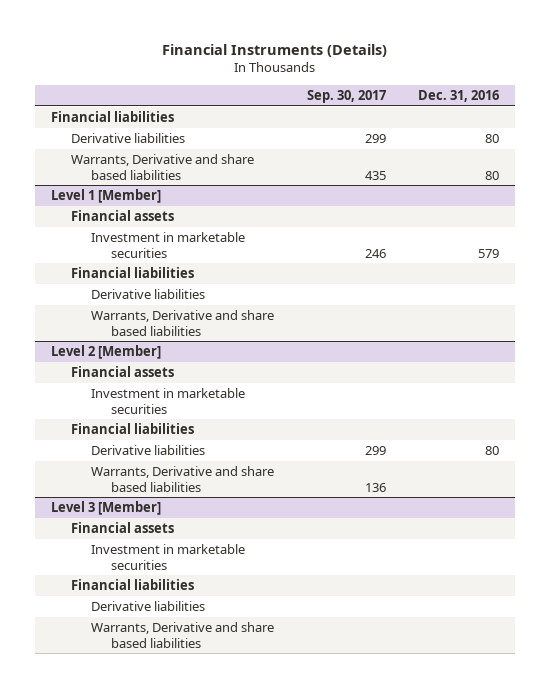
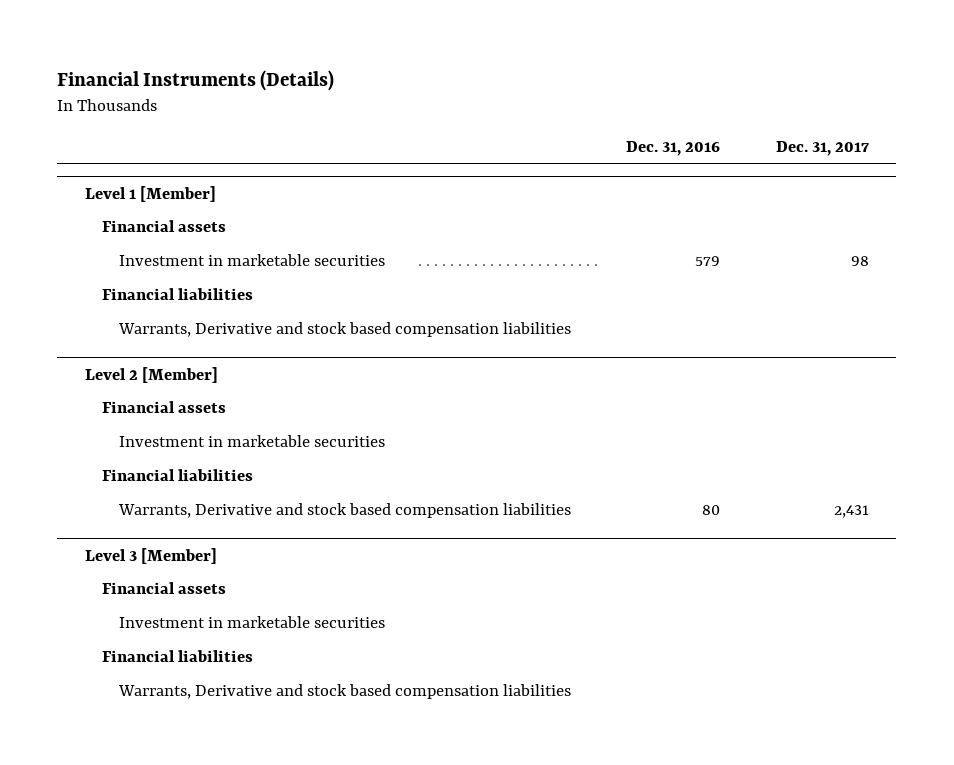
- | Sep. 30, 2017 | Dec. 31, 2016
+ | Dec. 31, 2016 | Dec. 31, 2017
- Financial liabilities
- Derivative liabilities | 299 | 80
- Warrants, Derivative and share based liabilities | 435 | 80
@ Level 1 [Member]
- Derivative liabilities
- Warrants, Derivative and share based liabilities
+ Warrants, Derivative and stock based compensation liabilities
@ Level 2 [Member]
- Derivative liabilities | 299 | 80
- Warrants, Derivative and share based liabilities | 136 |
+ Warrants, Derivative and stock based compensation liabilities | 80 | 2,431
@ Level 3 [Member]
- Derivative liabilities
- Warrants, Derivative and share based liabilities
+ Warrants, Derivative and stock based compensation liabilities

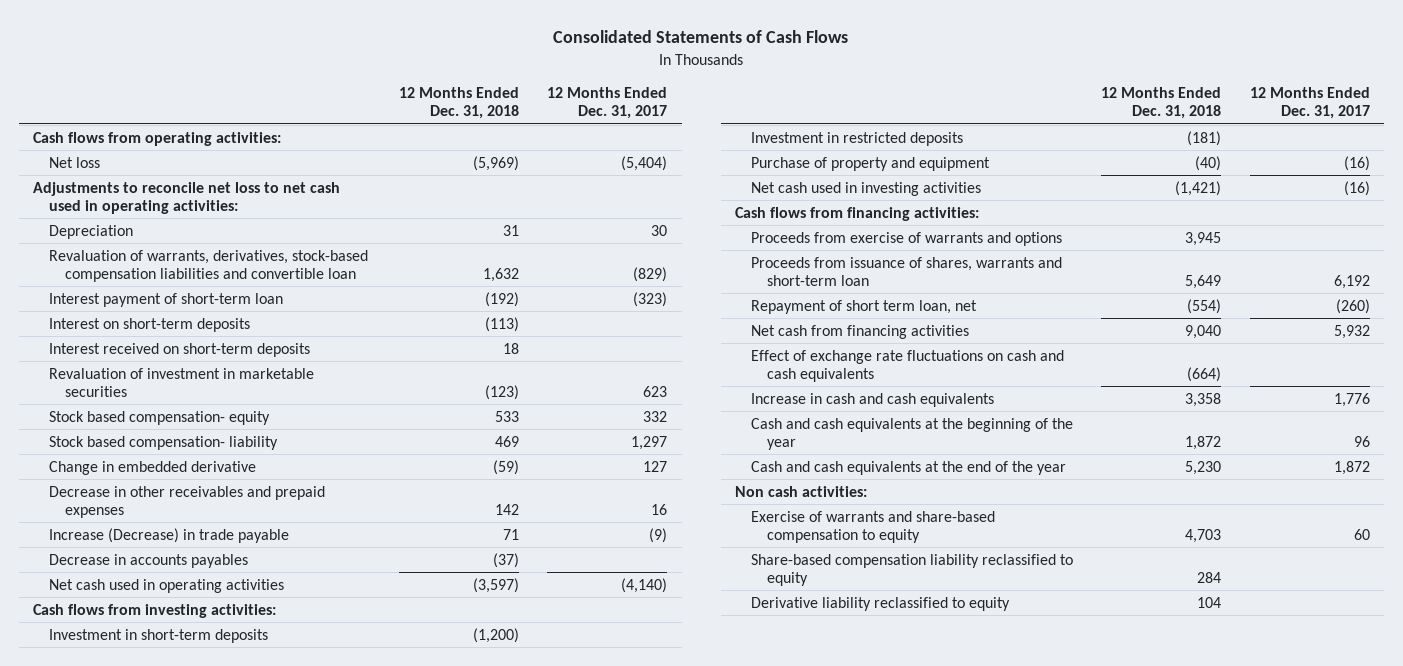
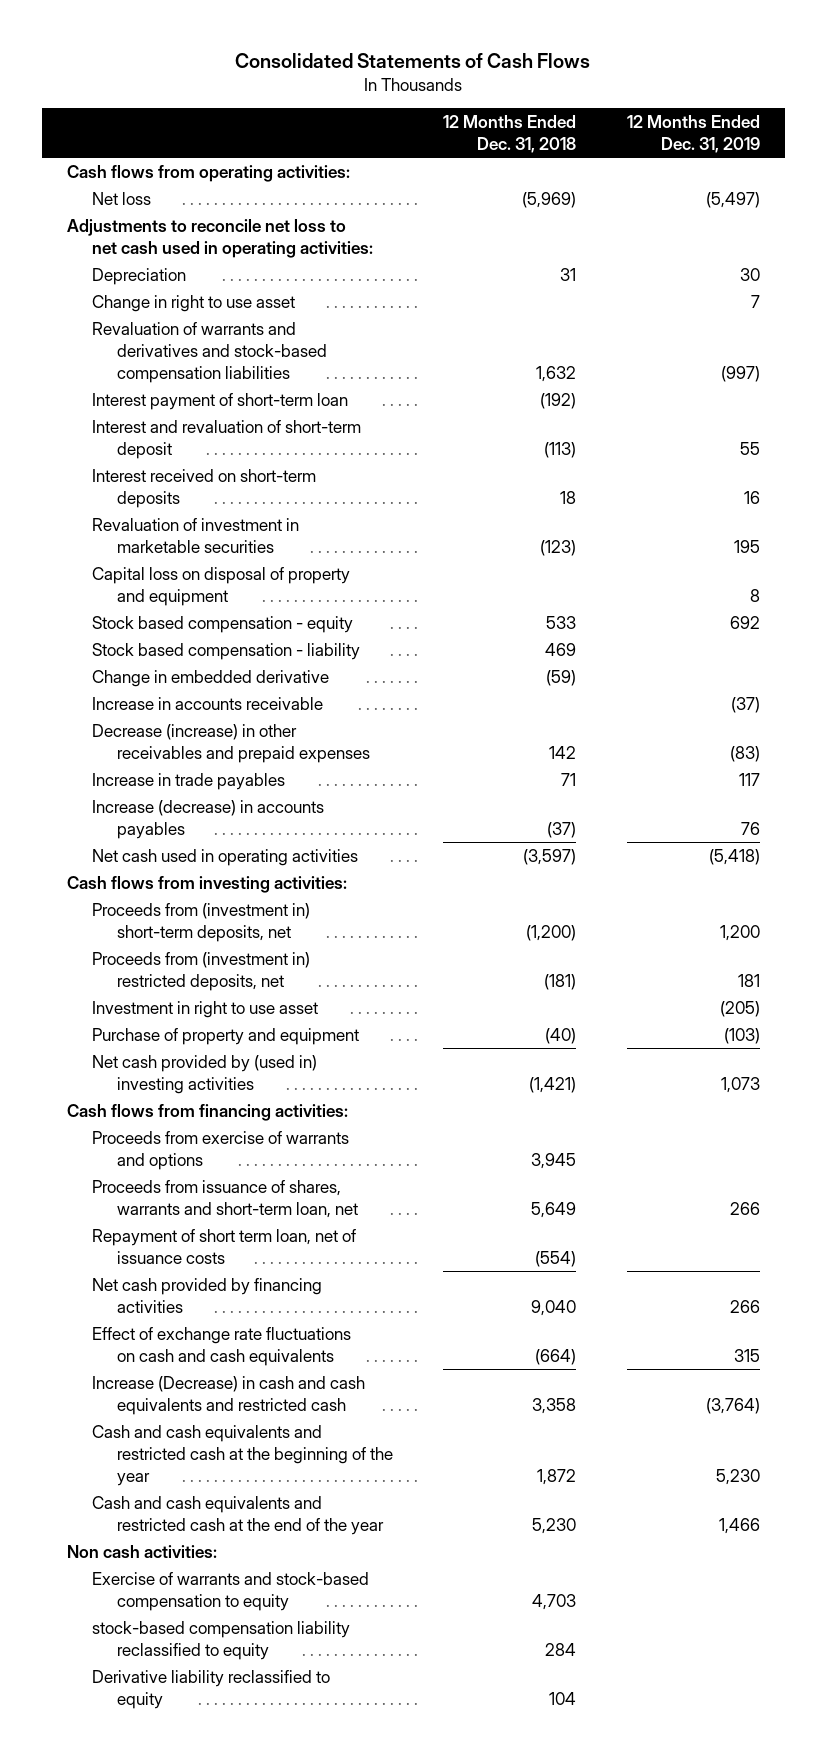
- | 12 Months Ended Dec. 31, 2018 | 12 Months Ended Dec. 31, 2017
+ | 12 Months Ended Dec. 31, 2018 | 12 Months Ended Dec. 31, 2019
- Revaluation of warrants, derivatives, stock-based compensation liabilities and convertible loan | 1,632 | (829)
+ Change in right to use asset | | 7
+ Revaluation of warrants and derivatives and stock-based compensation liabilities | 1,632 | (997)
- Interest on short-term deposits | (113) |
+ Interest and revaluation of short-term deposit | (113) | 55
- Stock based compensation- equity | 533 | 332
- Stock based compensation- liability | 469 | 1,297
+ Capital loss on disposal of property and equipment | | 8
+ Stock based compensation - equity | 533 | 692
+ Stock based compensation - liability | 469 |
- Decrease in other receivables and prepaid expenses | 142 | 16
- Increase (Decrease) in trade payable | 71 | (9)
- Decrease in accounts payables | (37) |
+ Increase in accounts receivable | | (37)
+ Decrease (increase) in other receivables and prepaid expenses | 142 | (83)
+ Increase in trade payables | 71 | 117
+ Increase (decrease) in accounts payables | (37) | 76
- Investment in short-term deposits | (1,200) |
- Investment in restricted deposits | (181) |
+ Proceeds from (investment in) short-term deposits, net | (1,200) | 1,200
+ Proceeds from (investment in) restricted deposits, net | (181) | 181
+ Investment in right to use asset | | (205)
- Net cash used in investing activities | (1,421) | (16)
+ Net cash provided by (used in) investing activities | (1,421) | 1,073
- Proceeds from issuance of shares, warrants and short-term loan | 5,649 | 6,192
- Repayment of short term loan, net | (554) | (260)
- Net cash from financing activities | 9,040 | 5,932
+ Proceeds from issuance of shares, warrants and short-term loan, net | 5,649 | 266
+ Repayment of short term loan, net of issuance costs | (554) |
+ Net cash provided by financing activities | 9,040 | 266
- Increase in cash and cash equivalents | 3,358 | 1,776
- Cash and cash equivalents at the beginning of the year | 1,872 | 96
- Cash and cash equivalents at the end of the year | 5,230 | 1,872
+ Increase (Decrease) in cash and cash equivalents and restricted cash | 3,358 | (3,764)
+ Cash and cash equivalents and restricted cash at the beginning of the year | 1,872 | 5,230
+ Cash and cash equivalents and restricted cash at the end of the year | 5,230 | 1,466
- Exercise of warrants and share-based compensation to equity | 4,703 | 60
- Share-based compensation liability reclassified to equity | 284 |
+ Exercise of warrants and stock-based compensation to equity | 4,703 |
+ stock-based compensation liability reclassified to equity | 284 |

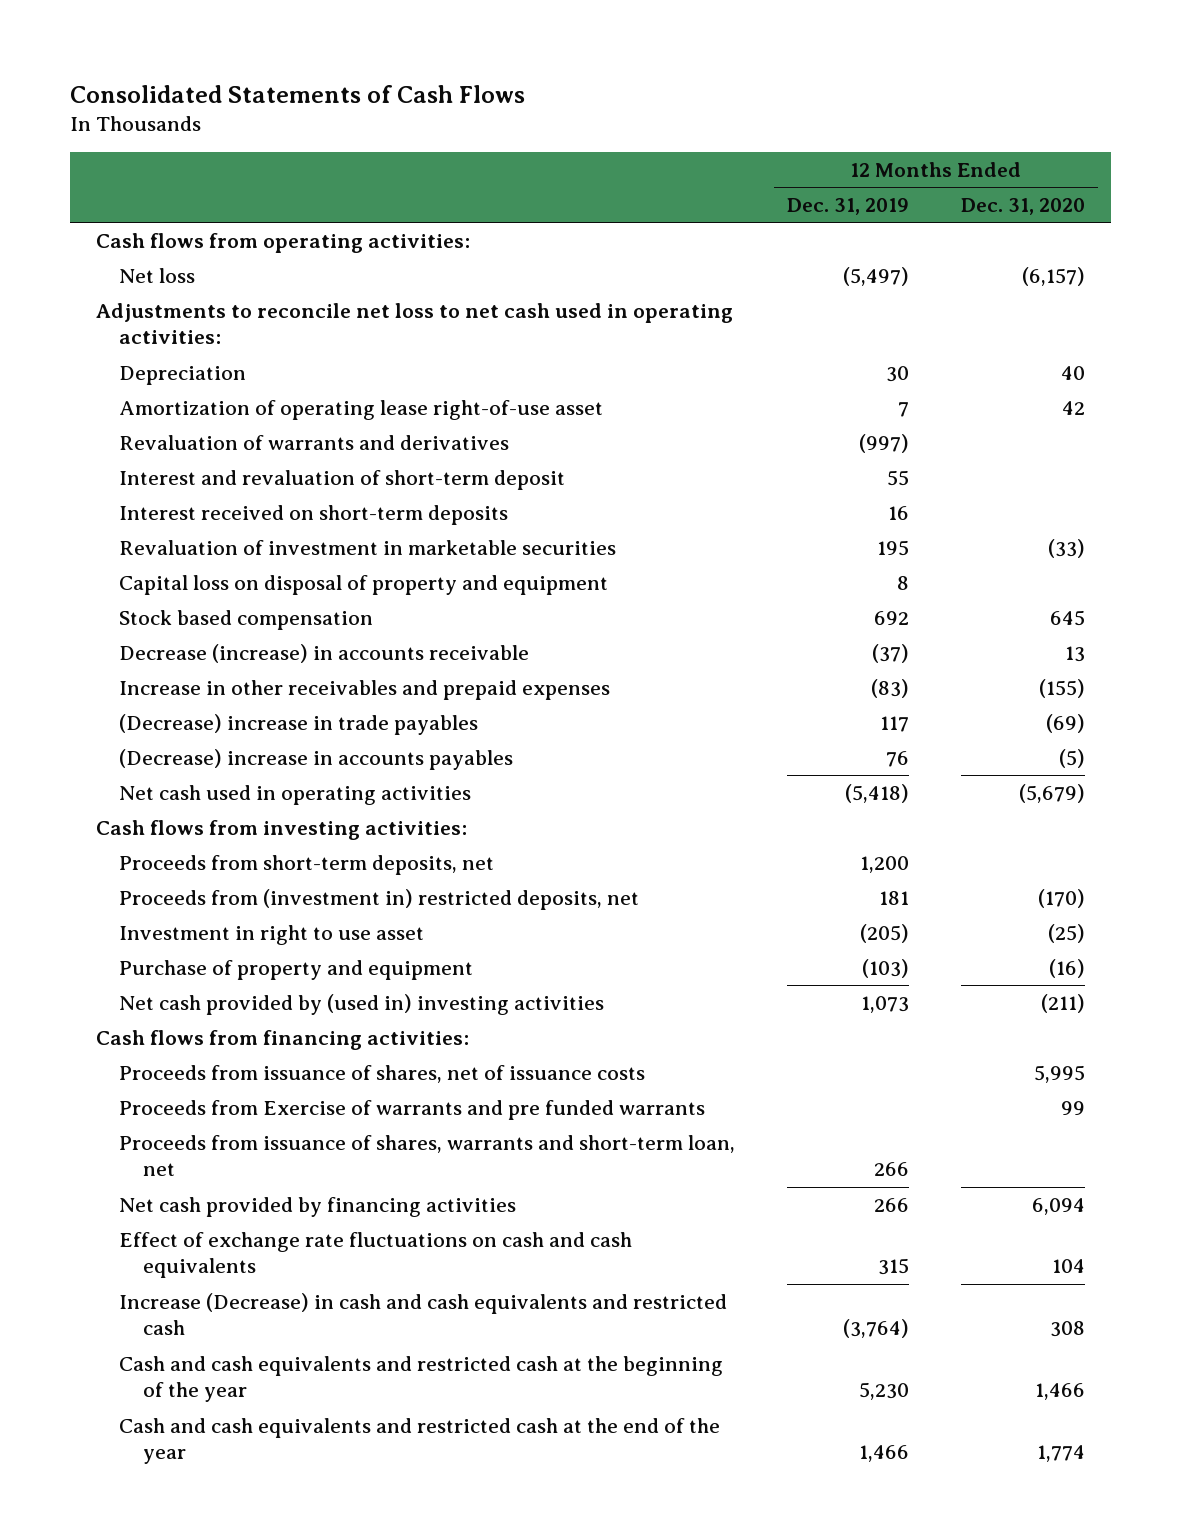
- | 12 Months Ended Dec. 31, 2018 | 12 Months Ended Dec. 31, 2019
+ | 12 Months Ended Dec. 31, 2019 | 12 Months Ended Dec. 31, 2020
- Change in right to use asset | | 7
- Revaluation of warrants and derivatives and stock-based compensation liabilities | 1,632 | (997)
- Interest payment of short-term loan | (192) |
+ Amortization of operating lease right-of-use asset | 7 | 42
+ Revaluation of warrants and derivatives | (997) |
- Stock based compensation - equity | 533 | 692
- Stock based compensation - liability | 469 |
- Change in embedded derivative | (59) |
- Increase in accounts receivable | | (37)
- Decrease (increase) in other receivables and prepaid expenses | 142 | (83)
- Increase in trade payables | 71 | 117
- Increase (decrease) in accounts payables | (37) | 76
+ Stock based compensation | 692 | 645
+ Decrease (increase) in accounts receivable | (37) | 13
+ Increase in other receivables and prepaid expenses | (83) | (155)
+ (Decrease) increase in trade payables | 117 | (69)
+ (Decrease) increase in accounts payables | 76 | (5)
- Proceeds from (investment in) short-term deposits, net | (1,200) | 1,200
+ Proceeds from short-term deposits, net | 1,200 |
- Proceeds from exercise of warrants and options | 3,945 |
+ Proceeds from issuance of shares, net of issuance costs | | 5,995
+ Proceeds from Exercise of warrants and pre funded warrants | | 99
- Repayment of short term loan, net of issuance costs | (554) |
- Non cash activities:
- Exercise of warrants and stock-based compensation to equity | 4,703 |
- stock-based compensation liability reclassified to equity | 284 |
- Derivative liability reclassified to equity | 104 |

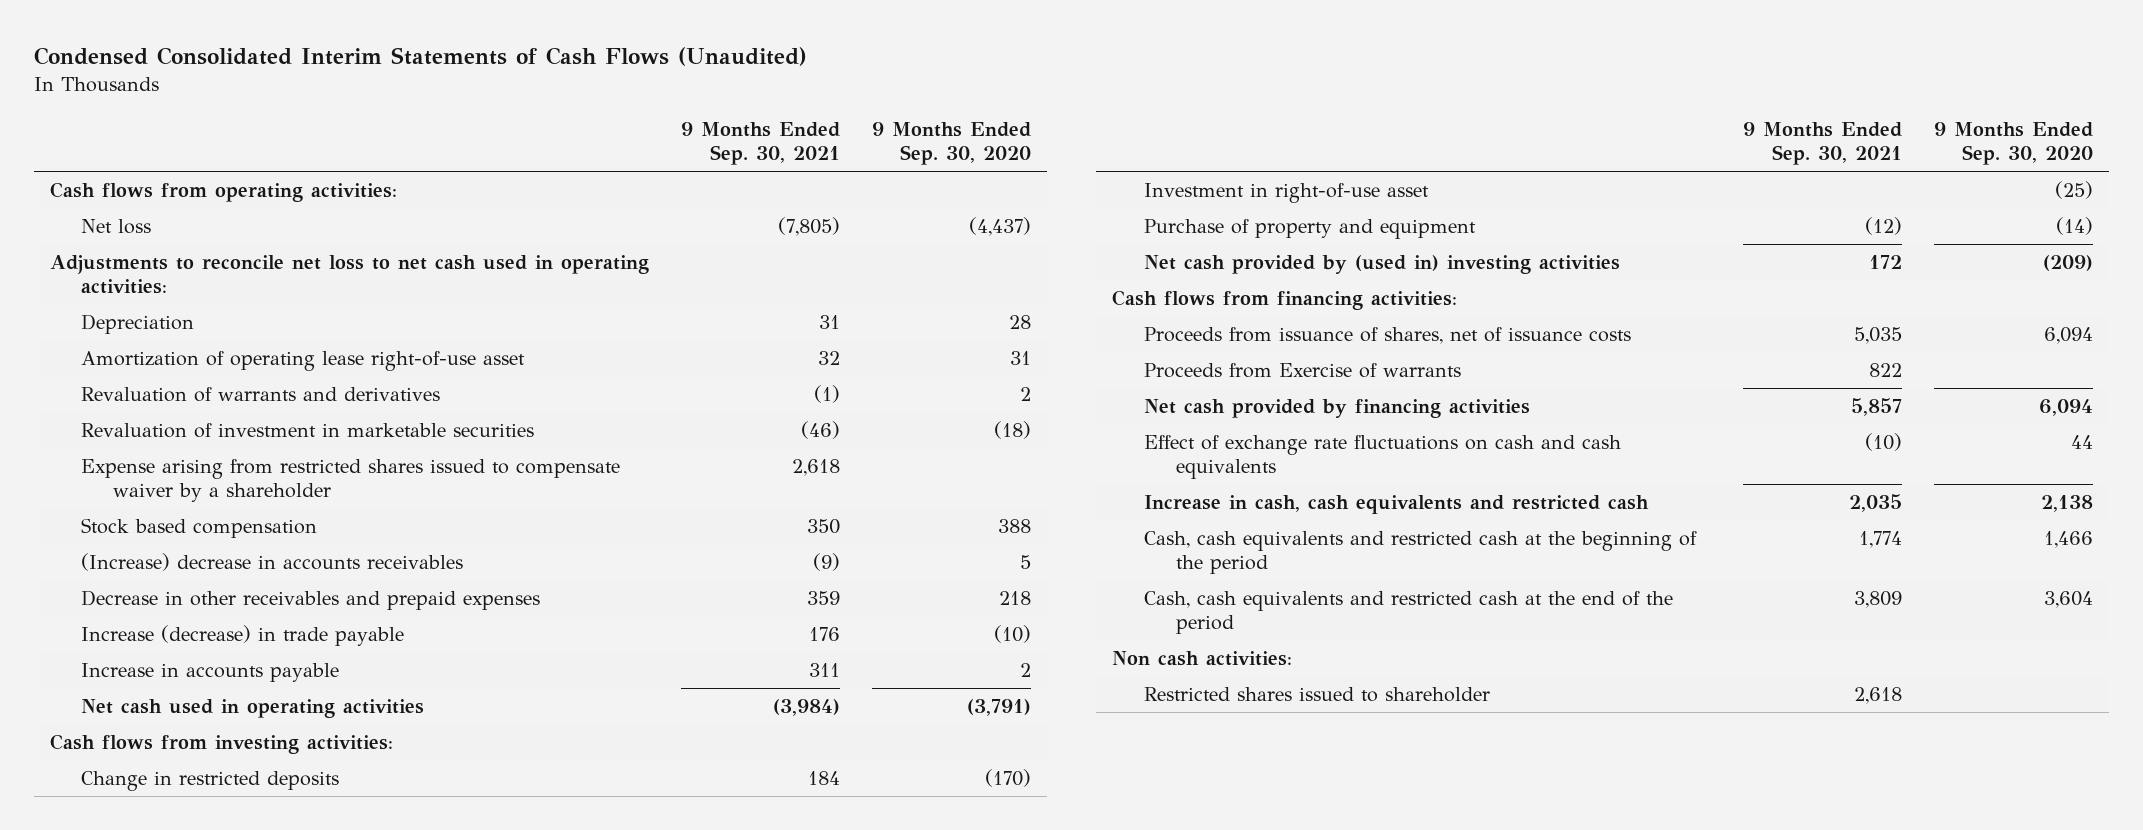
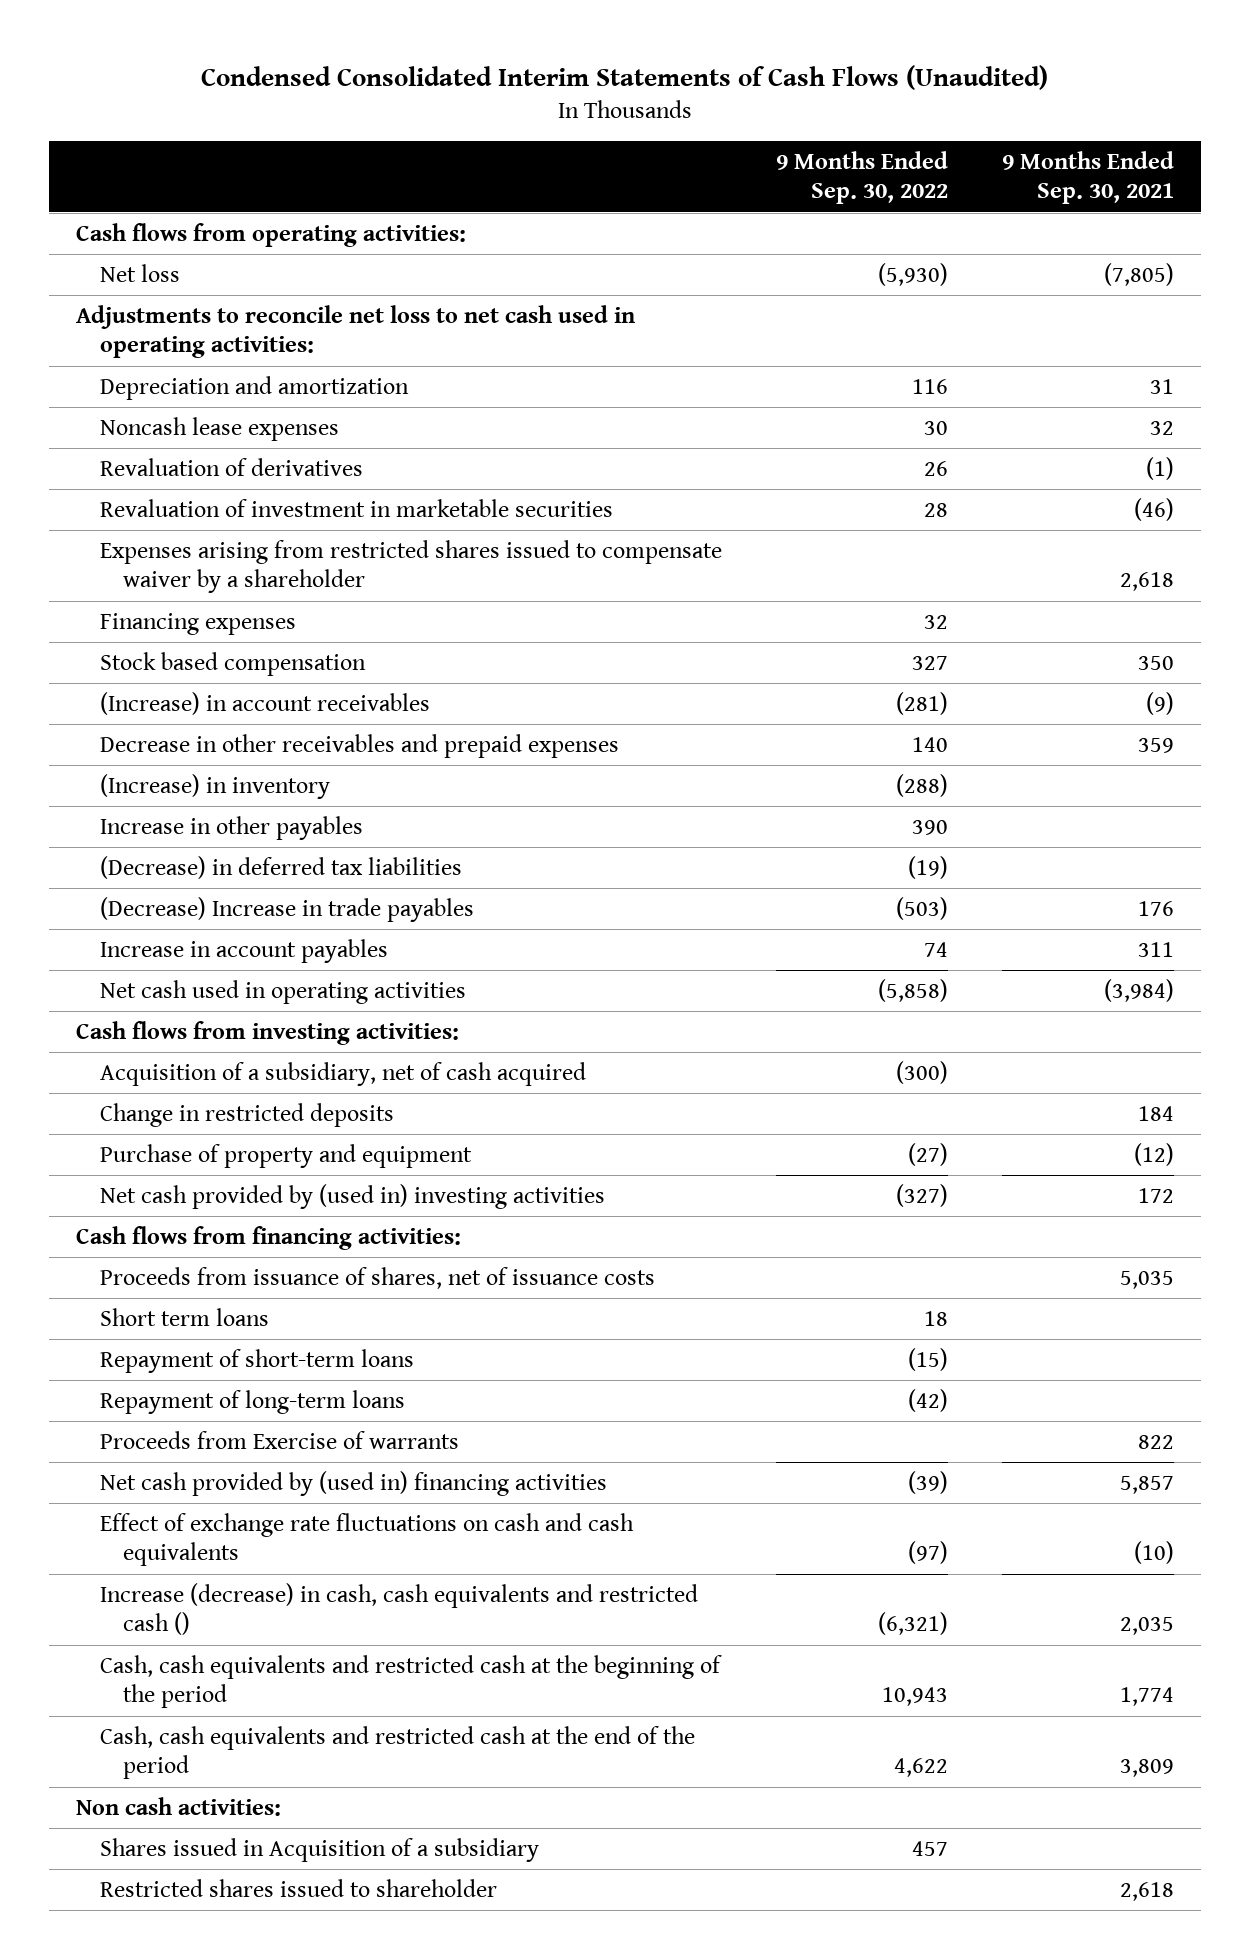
- | 9 Months Ended Sep. 30, 2021 | 9 Months Ended Sep. 30, 2020
+ | 9 Months Ended Sep. 30, 2022 | 9 Months Ended Sep. 30, 2021
- Depreciation | 31 | 28
- Amortization of operating lease right-of-use asset | 32 | 31
- Revaluation of warrants and derivatives | (1) | 2
+ Depreciation and amortization | 116 | 31
+ Noncash lease expenses | 30 | 32
+ Revaluation of derivatives | 26 | (1)
- Expense arising from restricted shares issued to compensate waiver by a shareholder | 2,618 |
+ Expenses arising from restricted shares issued to compensate waiver by a shareholder | | 2,618
+ Financing expenses | 32 |
- (Increase) decrease in accounts receivables | (9) | 5
+ (Increase) in account receivables | (281) | (9)
- Increase (decrease) in trade payable | 176 | (10)
- Increase in accounts payable | 311 | 2
+ (Increase) in inventory | (288) |
+ Increase in other payables | 390 |
+ (Decrease) in deferred tax liabilities | (19) |
+ (Decrease) Increase in trade payables | (503) | 176
+ Increase in account payables | 74 | 311
+ Acquisition of a subsidiary, net of cash acquired | (300) |
- Investment in right-of-use asset | | (25)
+ Short term loans | 18 |
+ Repayment of short-term loans | (15) |
+ Repayment of long-term loans | (42) |
- Net cash provided by financing activities | 5,857 | 6,094
+ Net cash provided by (used in) financing activities | (39) | 5,857
- Increase in cash, cash equivalents and restricted cash | 2,035 | 2,138
+ Increase (decrease) in cash, cash equivalents and restricted cash () | (6,321) | 2,035
+ Shares issued in Acquisition of a subsidiary | 457 |

